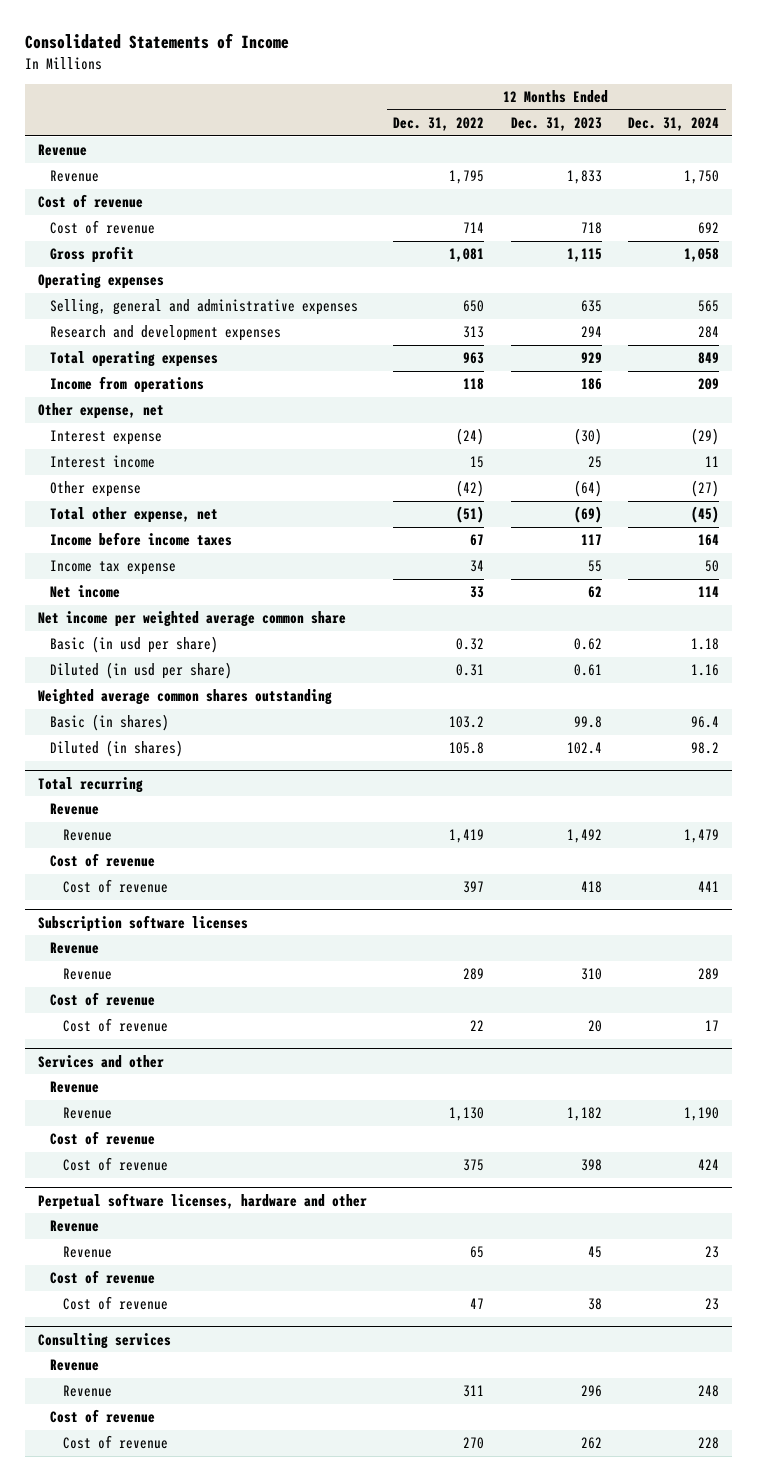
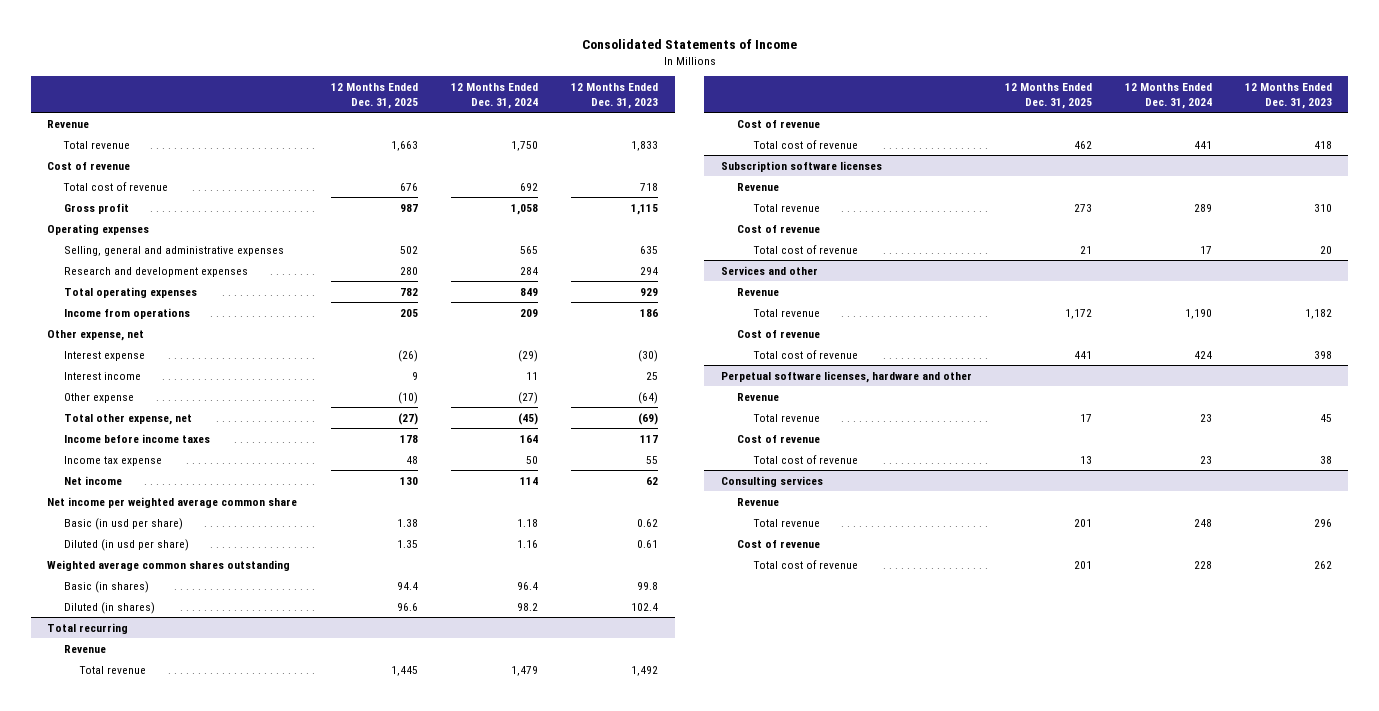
- | 12 Months Ended Dec. 31, 2022 | 12 Months Ended Dec. 31, 2023 | 12 Months Ended Dec. 31, 2024
+ | 12 Months Ended Dec. 31, 2025 | 12 Months Ended Dec. 31, 2024 | 12 Months Ended Dec. 31, 2023
- Revenue | 1,795 | 1,833 | 1,750
+ Total revenue | 1,663 | 1,750 | 1,833
- Cost of revenue | 714 | 718 | 692
+ Total cost of revenue | 676 | 692 | 718
@ Total recurring
- Revenue | 1,419 | 1,492 | 1,479
+ Total revenue | 1,445 | 1,479 | 1,492
- Cost of revenue | 397 | 418 | 441
+ Total cost of revenue | 462 | 441 | 418
@ Subscription software licenses
- Revenue | 289 | 310 | 289
+ Total revenue | 273 | 289 | 310
- Cost of revenue | 22 | 20 | 17
+ Total cost of revenue | 21 | 17 | 20
@ Services and other
- Revenue | 1,130 | 1,182 | 1,190
+ Total revenue | 1,172 | 1,190 | 1,182
- Cost of revenue | 375 | 398 | 424
+ Total cost of revenue | 441 | 424 | 398
@ Perpetual software licenses, hardware and other
- Revenue | 65 | 45 | 23
+ Total revenue | 17 | 23 | 45
- Cost of revenue | 47 | 38 | 23
+ Total cost of revenue | 13 | 23 | 38
@ Consulting services
- Revenue | 311 | 296 | 248
+ Total revenue | 201 | 248 | 296
- Cost of revenue | 270 | 262 | 228
+ Total cost of revenue | 201 | 228 | 262

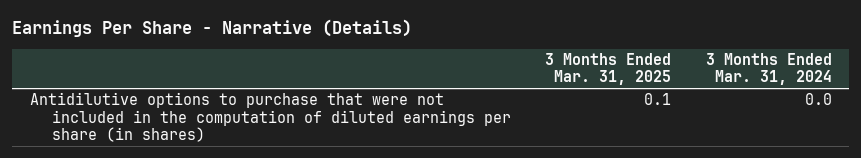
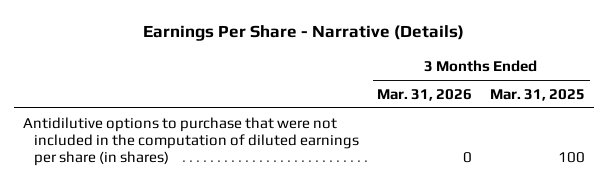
- | 3 Months Ended Mar. 31, 2025 | 3 Months Ended Mar. 31, 2024
+ | 3 Months Ended Mar. 31, 2026 | 3 Months Ended Mar. 31, 2025
- Antidilutive options to purchase that were not included in the computation of diluted earnings per share (in shares) | 0.1 | 0.0
+ Antidilutive options to purchase that were not included in the computation of diluted earnings per share (in shares) | 0 | 100

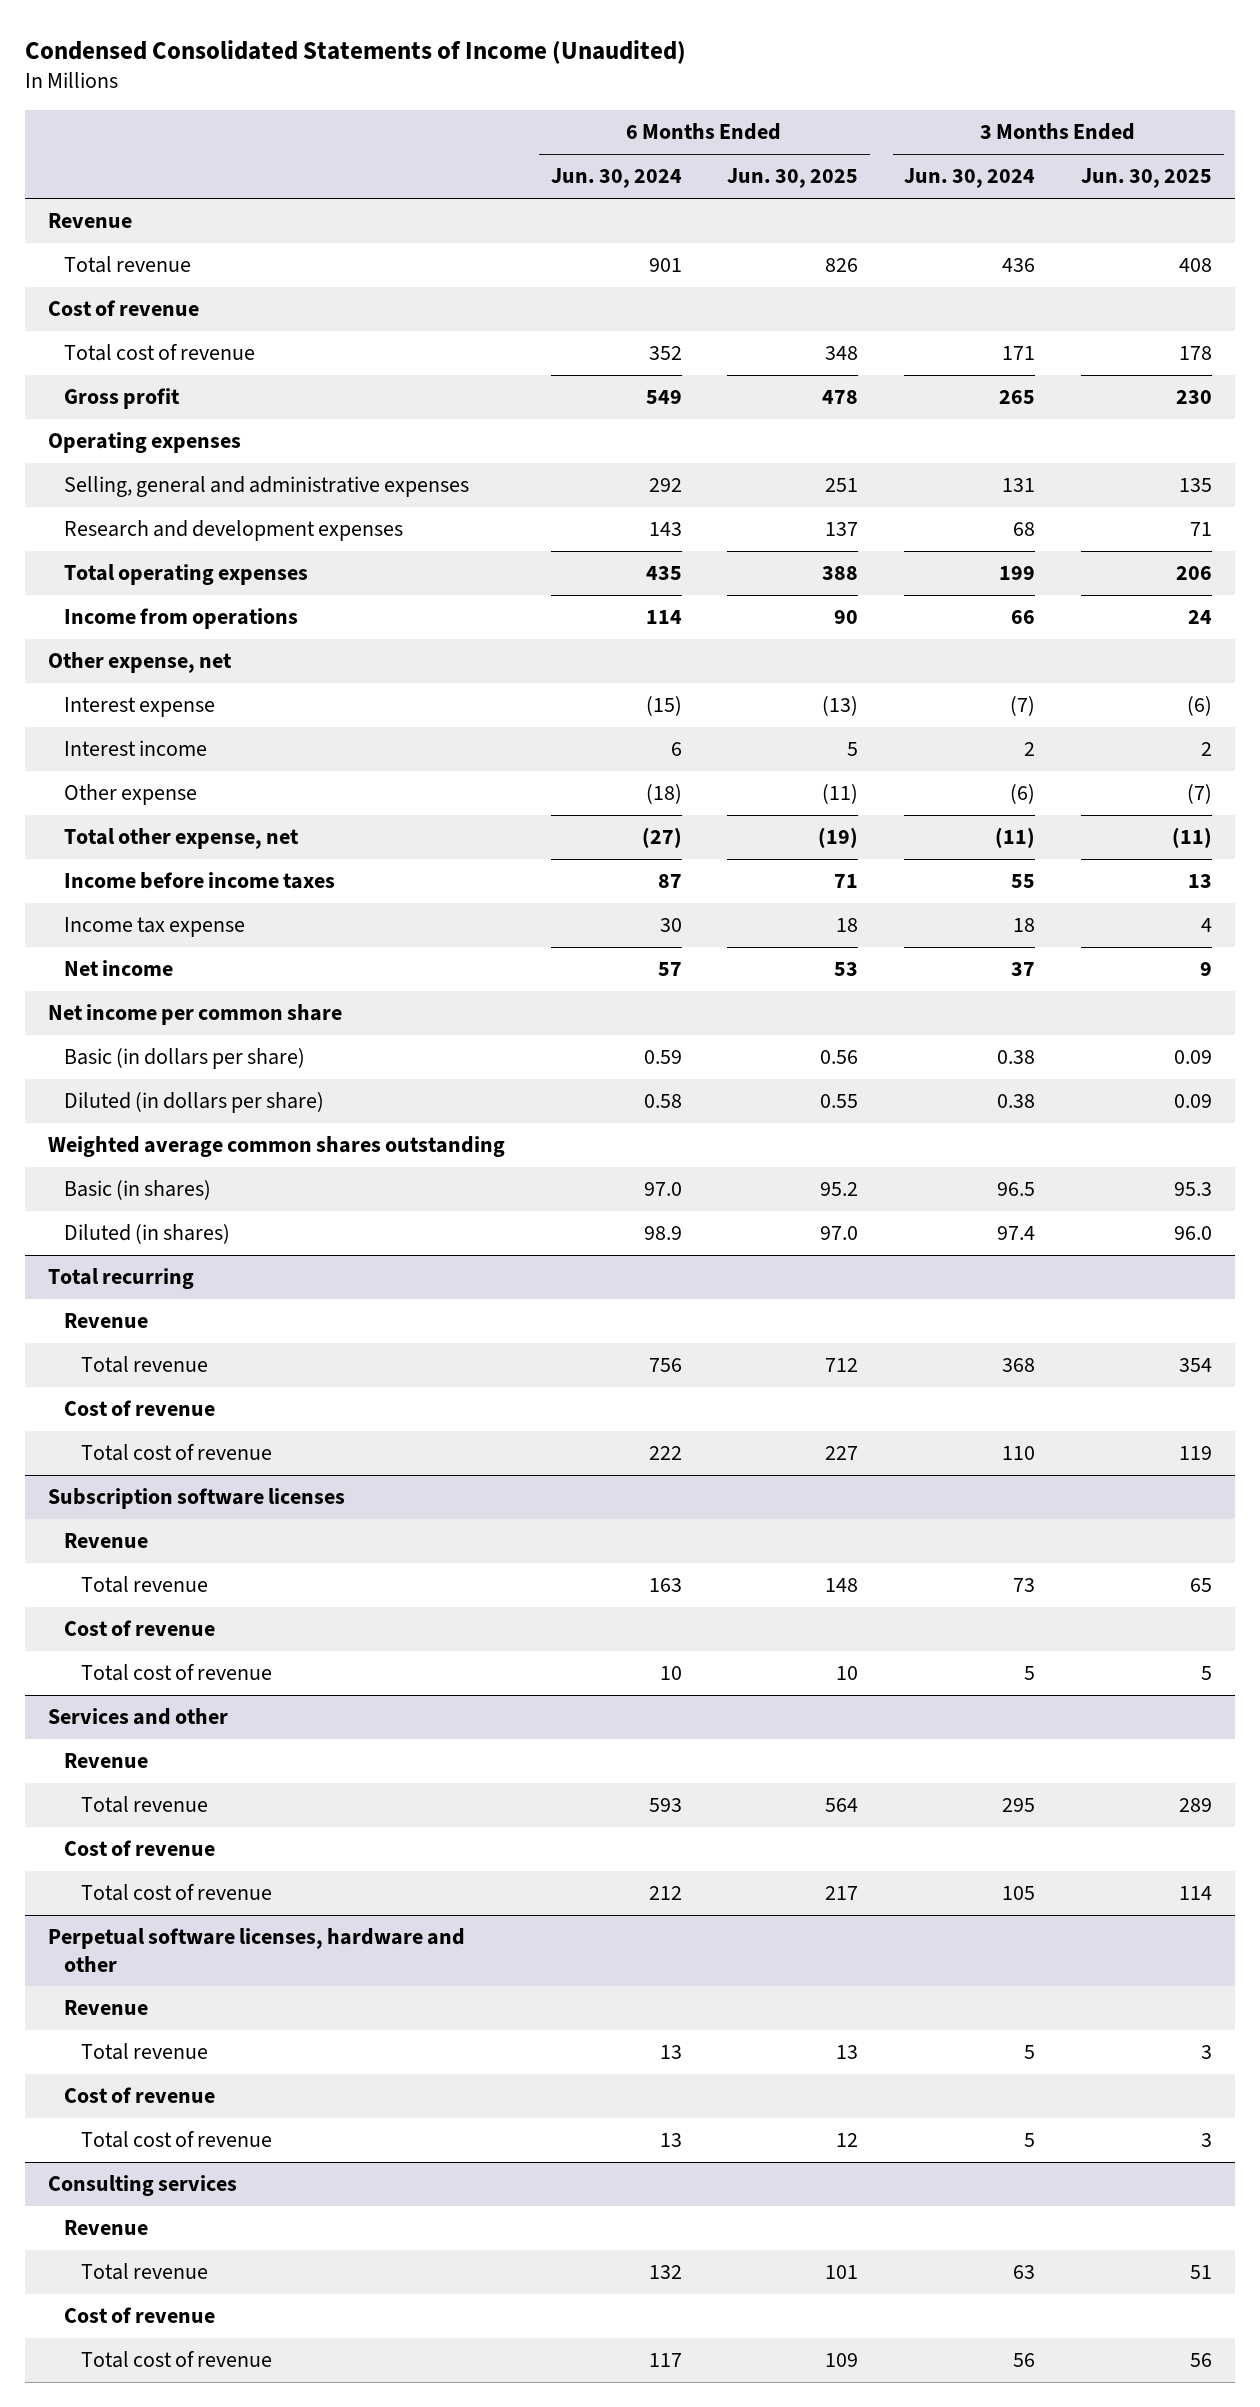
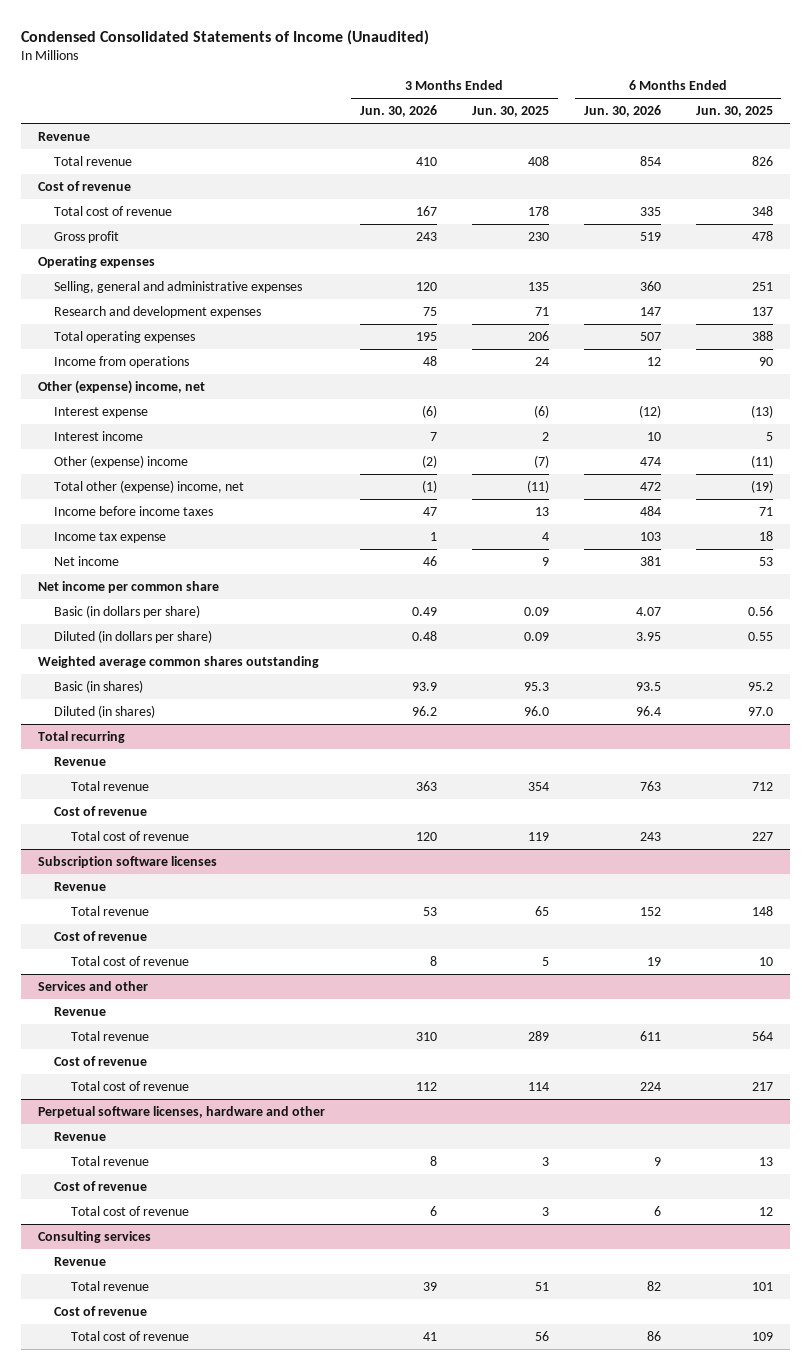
- | 6 Months Ended Jun. 30, 2024 | 6 Months Ended Jun. 30, 2025 | 3 Months Ended Jun. 30, 2024 | 3 Months Ended Jun. 30, 2025
+ | 3 Months Ended Jun. 30, 2026 | 3 Months Ended Jun. 30, 2025 | 6 Months Ended Jun. 30, 2026 | 6 Months Ended Jun. 30, 2025
- Other expense, net
+ Other (expense) income, net
- Other expense | (18) | (11) | (6) | (7)
- Total other expense, net | (27) | (19) | (11) | (11)
+ Other (expense) income | (2) | (7) | 474 | (11)
+ Total other (expense) income, net | (1) | (11) | 472 | (19)

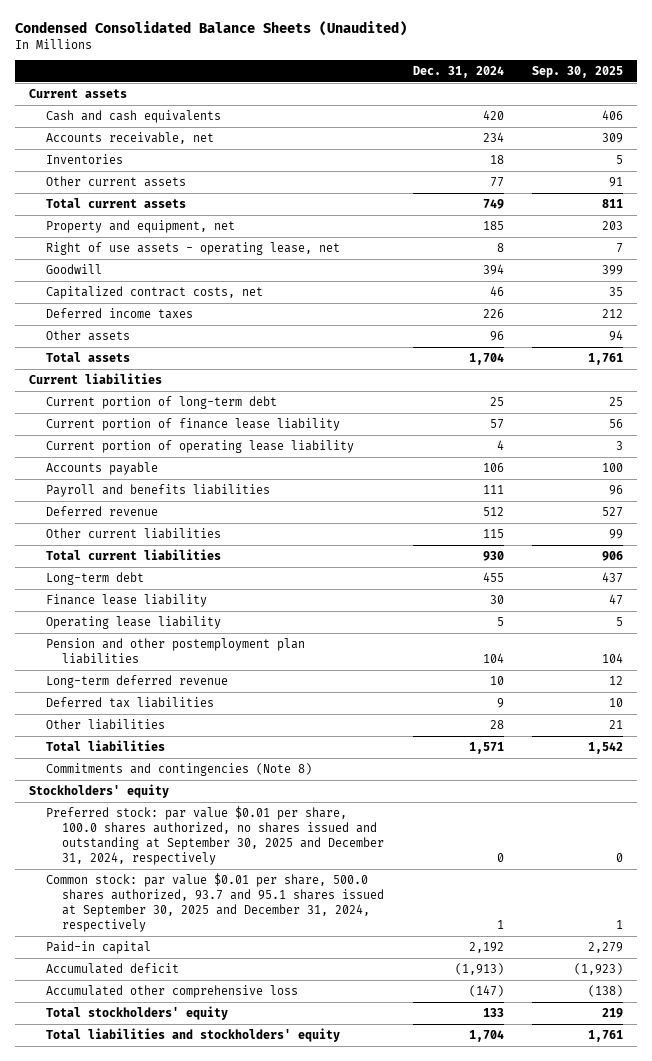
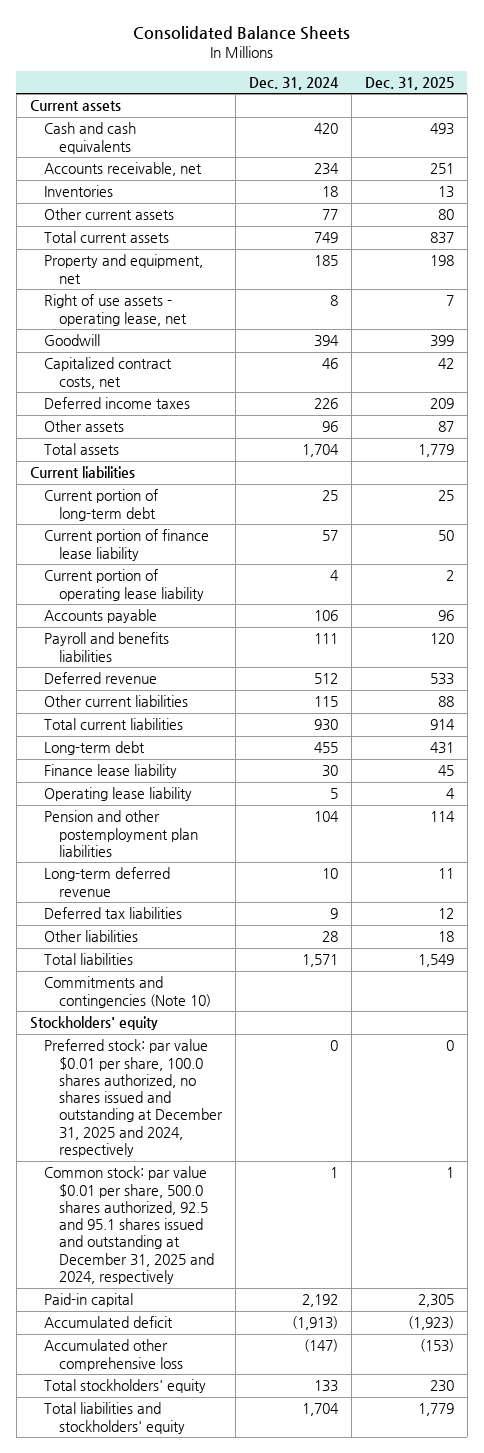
- Condensed Consolidated Balance Sheets (Unaudited)
+ Consolidated Balance Sheets
- | Dec. 31, 2024 | Sep. 30, 2025
+ | Dec. 31, 2024 | Dec. 31, 2025
- Commitments and contingencies (Note 8)
+ Commitments and contingencies (Note 10)
- Preferred stock: par value $0.01 per share, 100.0 shares authorized, no shares issued and outstanding at September 30, 2025 and December 31, 2024, respectively | 0 | 0
- Common stock: par value $0.01 per share, 500.0 shares authorized, 93.7 and 95.1 shares issued at September 30, 2025 and December 31, 2024, respectively | 1 | 1
+ Preferred stock: par value $0.01 per share, 100.0 shares authorized, no shares issued and outstanding at December 31, 2025 and 2024, respectively | 0 | 0
+ Common stock: par value $0.01 per share, 500.0 shares authorized, 92.5 and 95.1 shares issued and outstanding at December 31, 2025 and 2024, respectively | 1 | 1

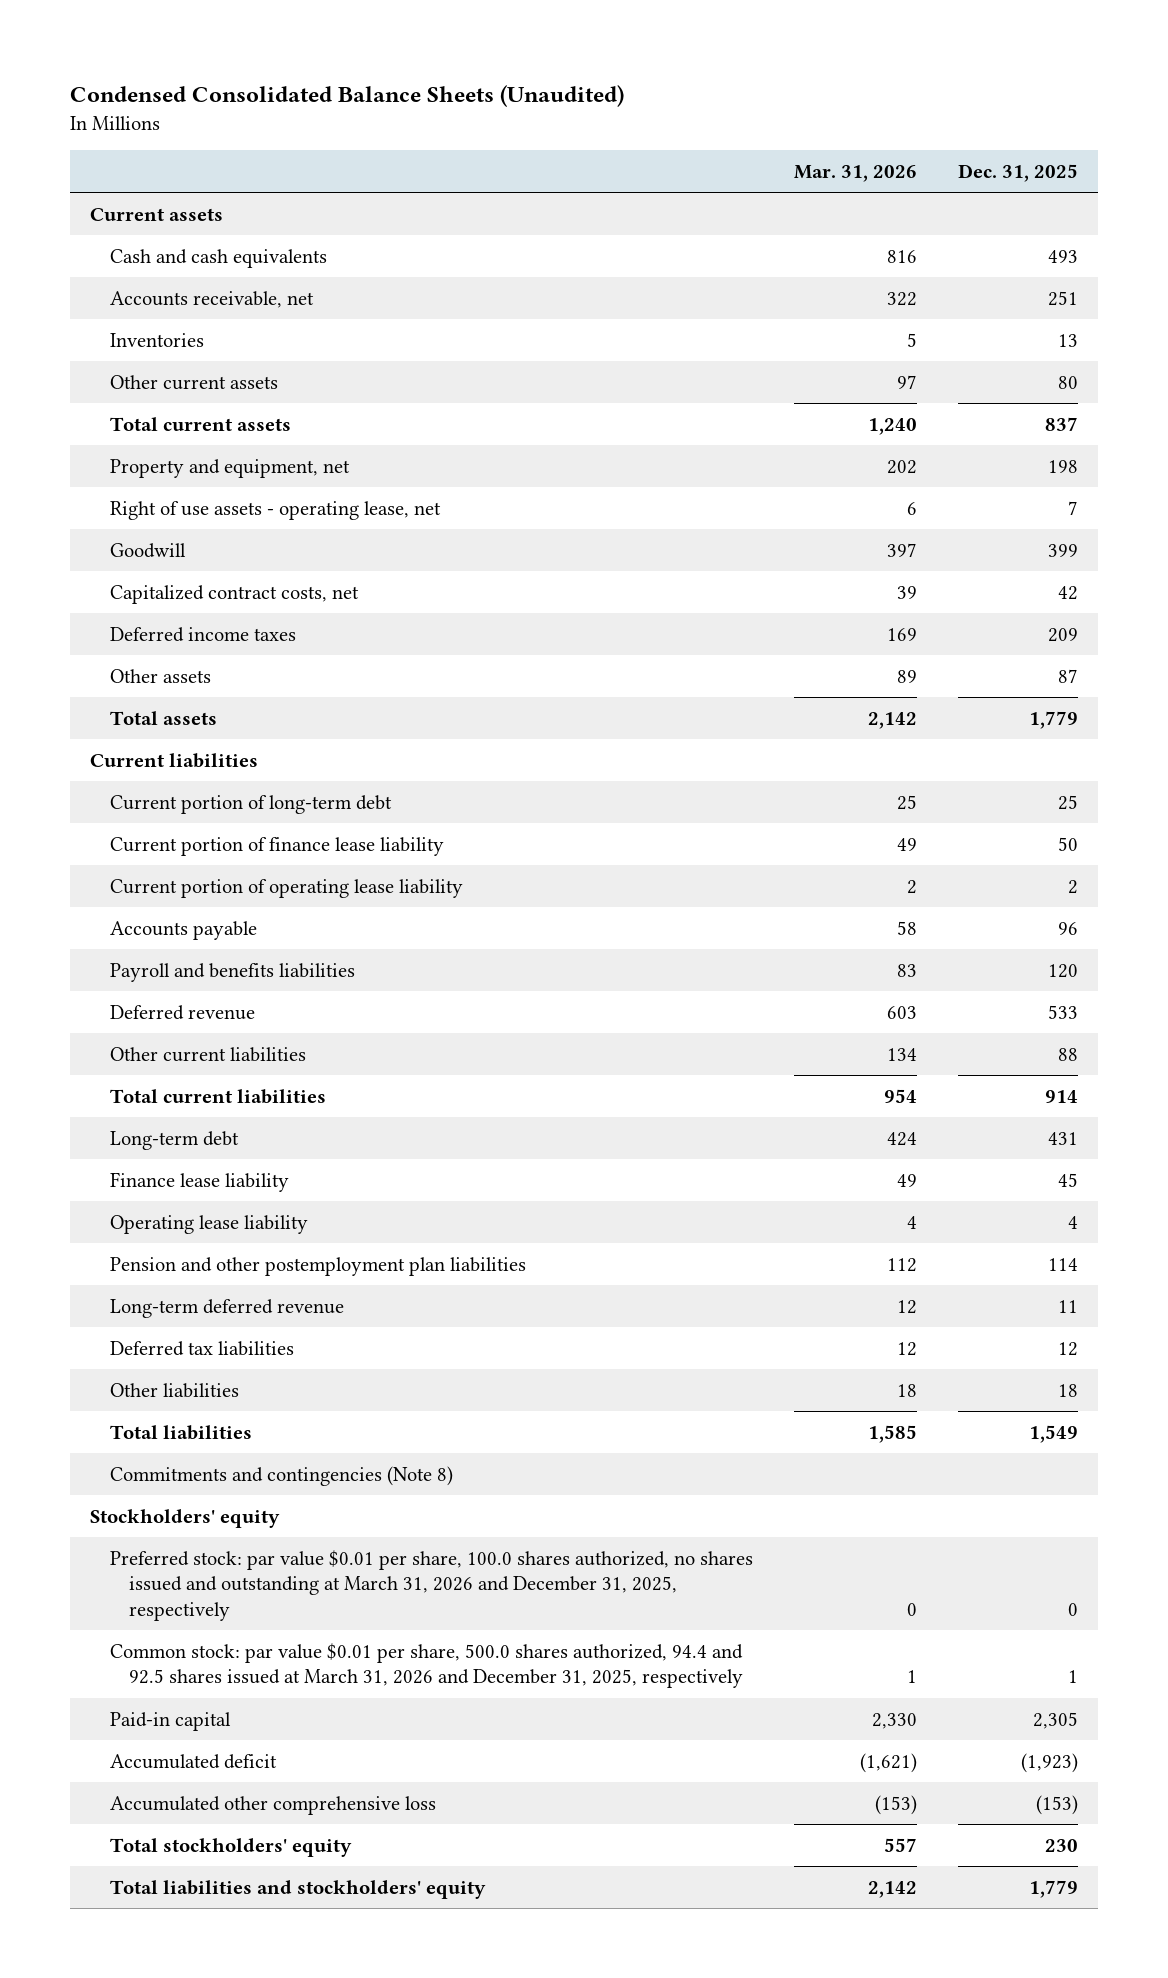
- Consolidated Balance Sheets
+ Condensed Consolidated Balance Sheets (Unaudited)
- | Dec. 31, 2024 | Dec. 31, 2025
+ | Mar. 31, 2026 | Dec. 31, 2025
- Commitments and contingencies (Note 10)
+ Commitments and contingencies (Note 8)
- Preferred stock: par value $0.01 per share, 100.0 shares authorized, no shares issued and outstanding at December 31, 2025 and 2024, respectively | 0 | 0
- Common stock: par value $0.01 per share, 500.0 shares authorized, 92.5 and 95.1 shares issued and outstanding at December 31, 2025 and 2024, respectively | 1 | 1
+ Preferred stock: par value $0.01 per share, 100.0 shares authorized, no shares issued and outstanding at March 31, 2026 and December 31, 2025, respectively | 0 | 0
+ Common stock: par value $0.01 per share, 500.0 shares authorized, 94.4 and 92.5 shares issued at March 31, 2026 and December 31, 2025, respectively | 1 | 1

